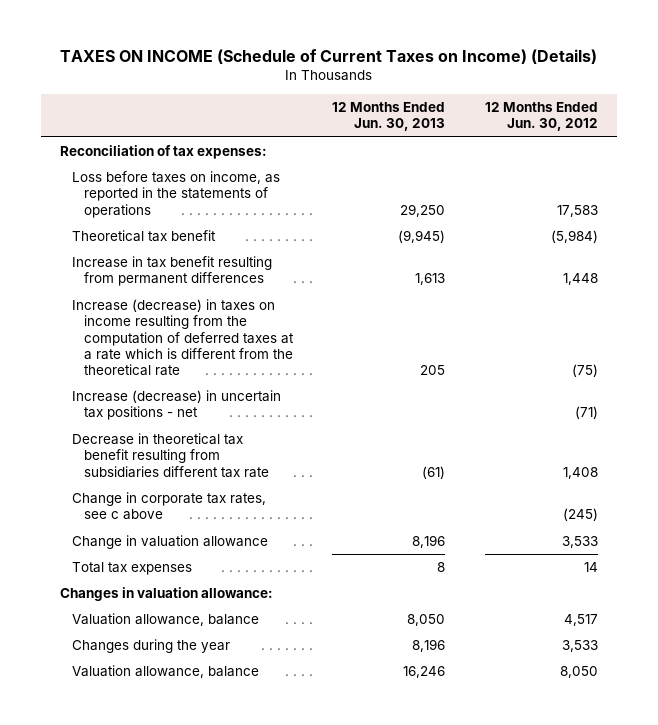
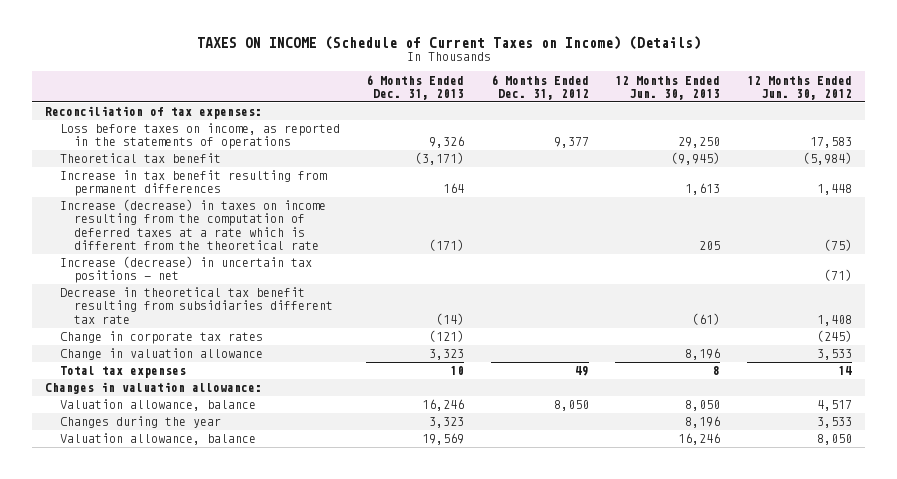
- | 12 Months Ended Jun. 30, 2013 | 12 Months Ended Jun. 30, 2012
+ | 6 Months Ended Dec. 31, 2013 | 6 Months Ended Dec. 31, 2012 | 12 Months Ended Jun. 30, 2013 | 12 Months Ended Jun. 30, 2012
- Change in corporate tax rates, see c above | | (245)
+ Change in corporate tax rates | (121) | | | (245)

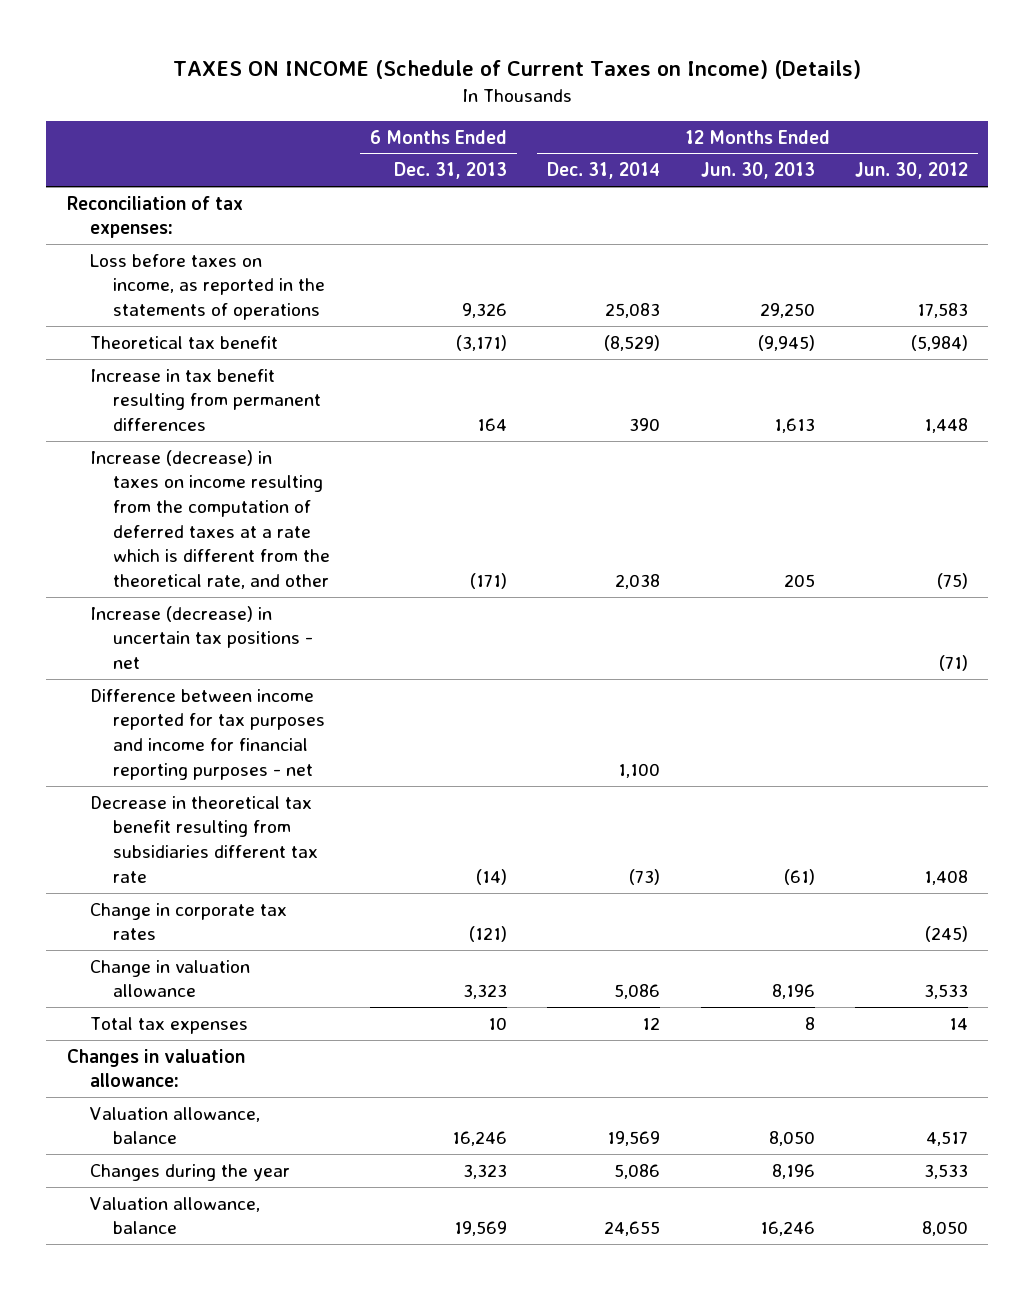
- | 6 Months Ended Dec. 31, 2013 | 6 Months Ended Dec. 31, 2012 | 12 Months Ended Jun. 30, 2013 | 12 Months Ended Jun. 30, 2012
+ | 6 Months Ended Dec. 31, 2013 | 12 Months Ended Dec. 31, 2014 | 12 Months Ended Jun. 30, 2013 | 12 Months Ended Jun. 30, 2012
- Increase (decrease) in taxes on income resulting from the computation of deferred taxes at a rate which is different from the theoretical rate | (171) | | 205 | (75)
+ Increase (decrease) in taxes on income resulting from the computation of deferred taxes at a rate which is different from the theoretical rate, and other | (171) | 2,038 | 205 | (75)
+ Difference between income reported for tax purposes and income for financial reporting purposes - net | | 1,100 | |

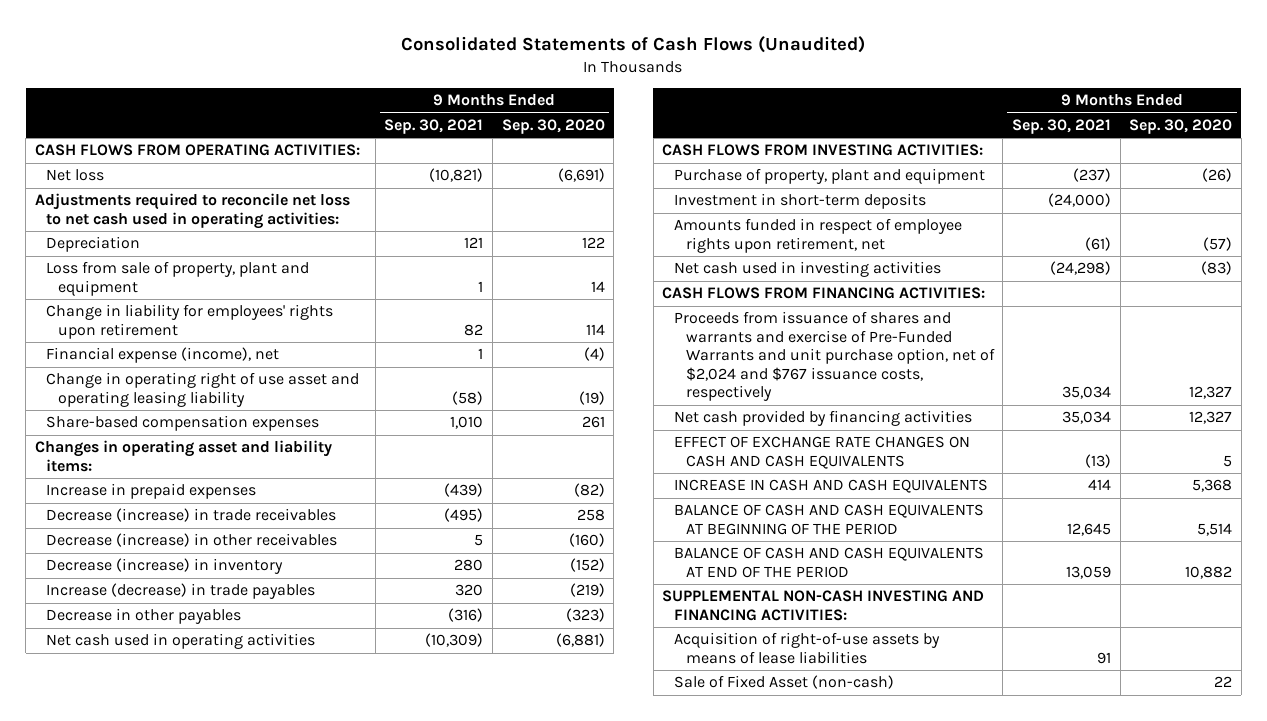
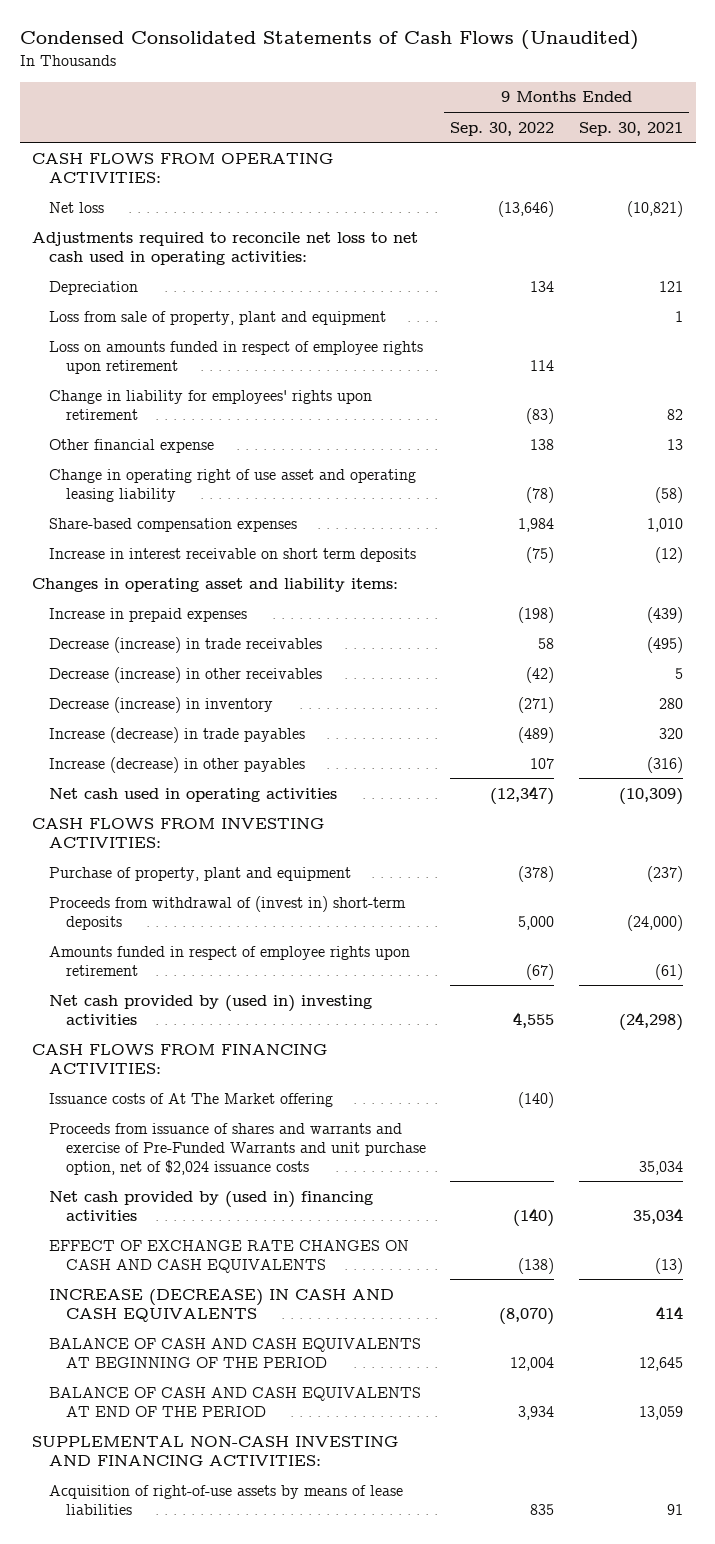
- Consolidated Statements of Cash Flows (Unaudited)
+ Condensed Consolidated Statements of Cash Flows (Unaudited)
- | 9 Months Ended Sep. 30, 2021 | 9 Months Ended Sep. 30, 2020
+ | 9 Months Ended Sep. 30, 2022 | 9 Months Ended Sep. 30, 2021
+ Loss on amounts funded in respect of employee rights upon retirement | 114 |
- Financial expense (income), net | 1 | (4)
+ Other financial expense | 138 | 13
+ Increase in interest receivable on short term deposits | (75) | (12)
- Decrease in other payables | (316) | (323)
+ Increase (decrease) in other payables | 107 | (316)
- Investment in short-term deposits | (24,000) |
- Amounts funded in respect of employee rights upon retirement, net | (61) | (57)
- Net cash used in investing activities | (24,298) | (83)
+ Proceeds from withdrawal of (invest in) short-term deposits | 5,000 | (24,000)
+ Amounts funded in respect of employee rights upon retirement | (67) | (61)
+ Net cash provided by (used in) investing activities | 4,555 | (24,298)
- Proceeds from issuance of shares and warrants and exercise of Pre-Funded Warrants and unit purchase option, net of $2,024 and $767 issuance costs, respectively | 35,034 | 12,327
- Net cash provided by financing activities | 35,034 | 12,327
+ Issuance costs of At The Market offering | (140) |
+ Proceeds from issuance of shares and warrants and exercise of Pre-Funded Warrants and unit purchase option, net of $2,024 issuance costs | | 35,034
+ Net cash provided by (used in) financing activities | (140) | 35,034
- INCREASE IN CASH AND CASH EQUIVALENTS | 414 | 5,368
+ INCREASE (DECREASE) IN CASH AND CASH EQUIVALENTS | (8,070) | 414
- Sale of Fixed Asset (non-cash) | | 22

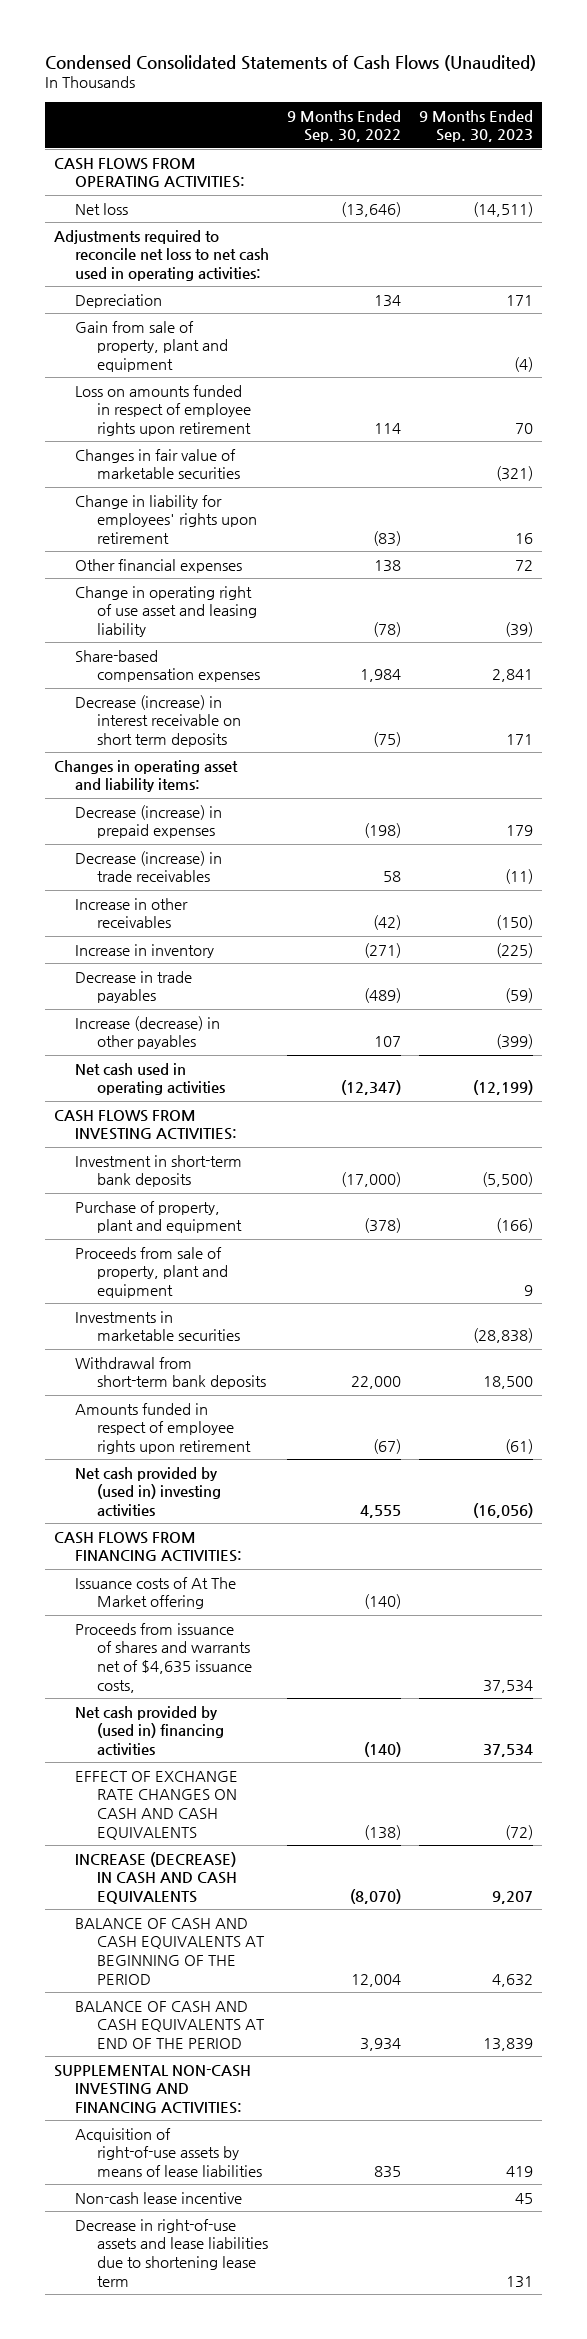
- | 9 Months Ended Sep. 30, 2022 | 9 Months Ended Sep. 30, 2021
+ | 9 Months Ended Sep. 30, 2022 | 9 Months Ended Sep. 30, 2023
- Loss from sale of property, plant and equipment | | 1
+ Gain from sale of property, plant and equipment | | (4)
+ Changes in fair value of marketable securities | | (321)
- Other financial expense | 138 | 13
- Change in operating right of use asset and operating leasing liability | (78) | (58)
+ Other financial expenses | 138 | 72
+ Change in operating right of use asset and leasing liability | (78) | (39)
- Increase in interest receivable on short term deposits | (75) | (12)
+ Decrease (increase) in interest receivable on short term deposits | (75) | 171
- Increase in prepaid expenses | (198) | (439)
+ Decrease (increase) in prepaid expenses | (198) | 179
- Decrease (increase) in other receivables | (42) | 5
- Decrease (increase) in inventory | (271) | 280
- Increase (decrease) in trade payables | (489) | 320
+ Increase in other receivables | (42) | (150)
+ Increase in inventory | (271) | (225)
+ Decrease in trade payables | (489) | (59)
+ Investment in short-term bank deposits | (17,000) | (5,500)
- Proceeds from withdrawal of (invest in) short-term deposits | 5,000 | (24,000)
+ Proceeds from sale of property, plant and equipment | | 9
+ Investments in marketable securities | | (28,838)
+ Withdrawal from short-term bank deposits | 22,000 | 18,500
- Proceeds from issuance of shares and warrants and exercise of Pre-Funded Warrants and unit purchase option, net of $2,024 issuance costs | | 35,034
+ Proceeds from issuance of shares and warrants net of $4,635 issuance costs, | | 37,534
+ Non-cash lease incentive | | 45
+ Decrease in right-of-use assets and lease liabilities due to shortening lease term | | 131

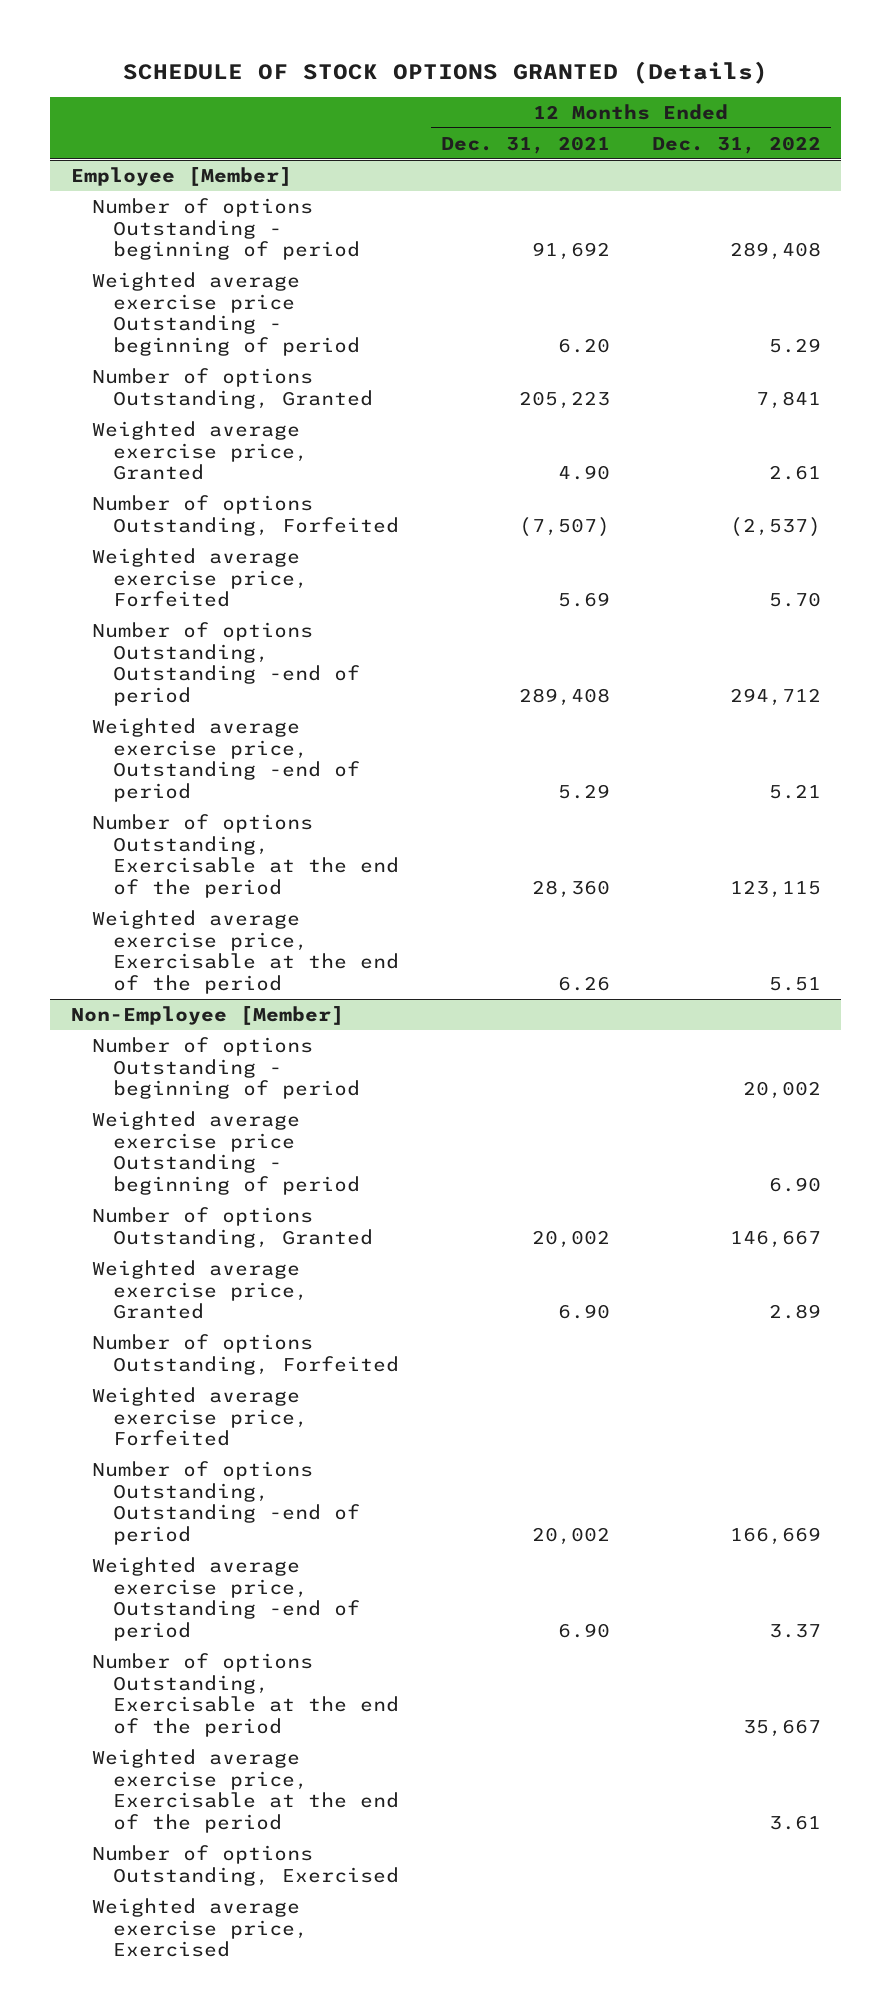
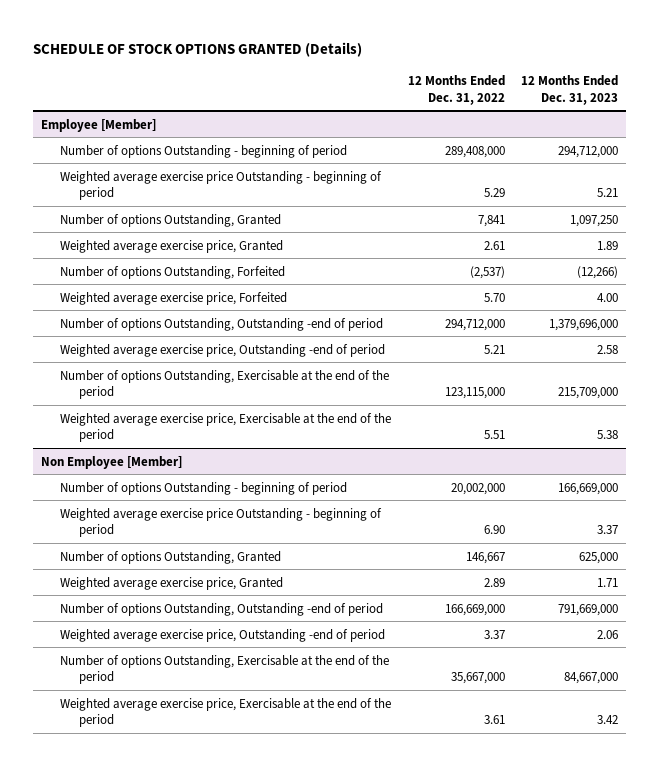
- | 12 Months Ended Dec. 31, 2021 | 12 Months Ended Dec. 31, 2022
+ | 12 Months Ended Dec. 31, 2022 | 12 Months Ended Dec. 31, 2023
@ Employee [Member]
- Number of options Outstanding - beginning of period | 91,692 | 289,408
+ Number of options Outstanding - beginning of period | 289,408,000 | 294,712,000
- Number of options Outstanding, Outstanding -end of period | 289,408 | 294,712
+ Number of options Outstanding, Outstanding -end of period | 294,712,000 | 1,379,696,000
- Number of options Outstanding, Exercisable at the end of the period | 28,360 | 123,115
+ Number of options Outstanding, Exercisable at the end of the period | 123,115,000 | 215,709,000
- Non-Employee [Member]
- Number of options Outstanding - beginning of period | | 20,002
+ Non Employee [Member]
+ Number of options Outstanding - beginning of period | 20,002,000 | 166,669,000
- Number of options Outstanding, Forfeited
- Weighted average exercise price, Forfeited
- Number of options Outstanding, Outstanding -end of period | 20,002 | 166,669
+ Number of options Outstanding, Outstanding -end of period | 166,669,000 | 791,669,000
- Number of options Outstanding, Exercisable at the end of the period | | 35,667
+ Number of options Outstanding, Exercisable at the end of the period | 35,667,000 | 84,667,000
- Number of options Outstanding, Exercised
- Weighted average exercise price, Exercised

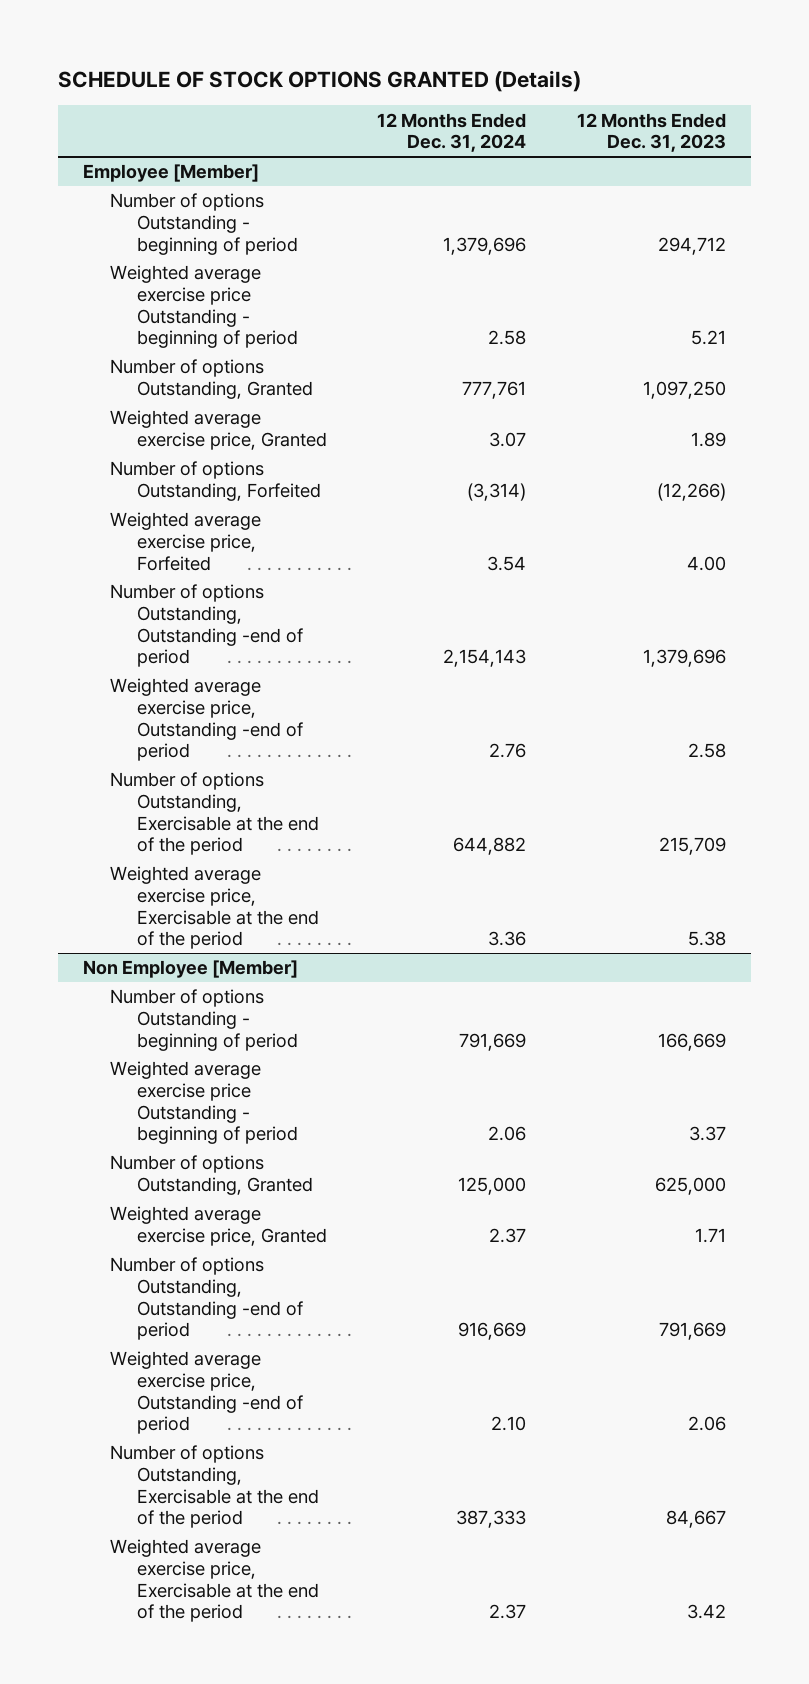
- | 12 Months Ended Dec. 31, 2022 | 12 Months Ended Dec. 31, 2023
+ | 12 Months Ended Dec. 31, 2024 | 12 Months Ended Dec. 31, 2023
@ Employee [Member]
- Number of options Outstanding - beginning of period | 289,408,000 | 294,712,000
+ Number of options Outstanding - beginning of period | 1,379,696 | 294,712
- Number of options Outstanding, Outstanding -end of period | 294,712,000 | 1,379,696,000
+ Number of options Outstanding, Outstanding -end of period | 2,154,143 | 1,379,696
- Number of options Outstanding, Exercisable at the end of the period | 123,115,000 | 215,709,000
+ Number of options Outstanding, Exercisable at the end of the period | 644,882 | 215,709
@ Non Employee [Member]
- Number of options Outstanding - beginning of period | 20,002,000 | 166,669,000
+ Number of options Outstanding - beginning of period | 791,669 | 166,669
- Number of options Outstanding, Outstanding -end of period | 166,669,000 | 791,669,000
+ Number of options Outstanding, Outstanding -end of period | 916,669 | 791,669
- Number of options Outstanding, Exercisable at the end of the period | 35,667,000 | 84,667,000
+ Number of options Outstanding, Exercisable at the end of the period | 387,333 | 84,667

